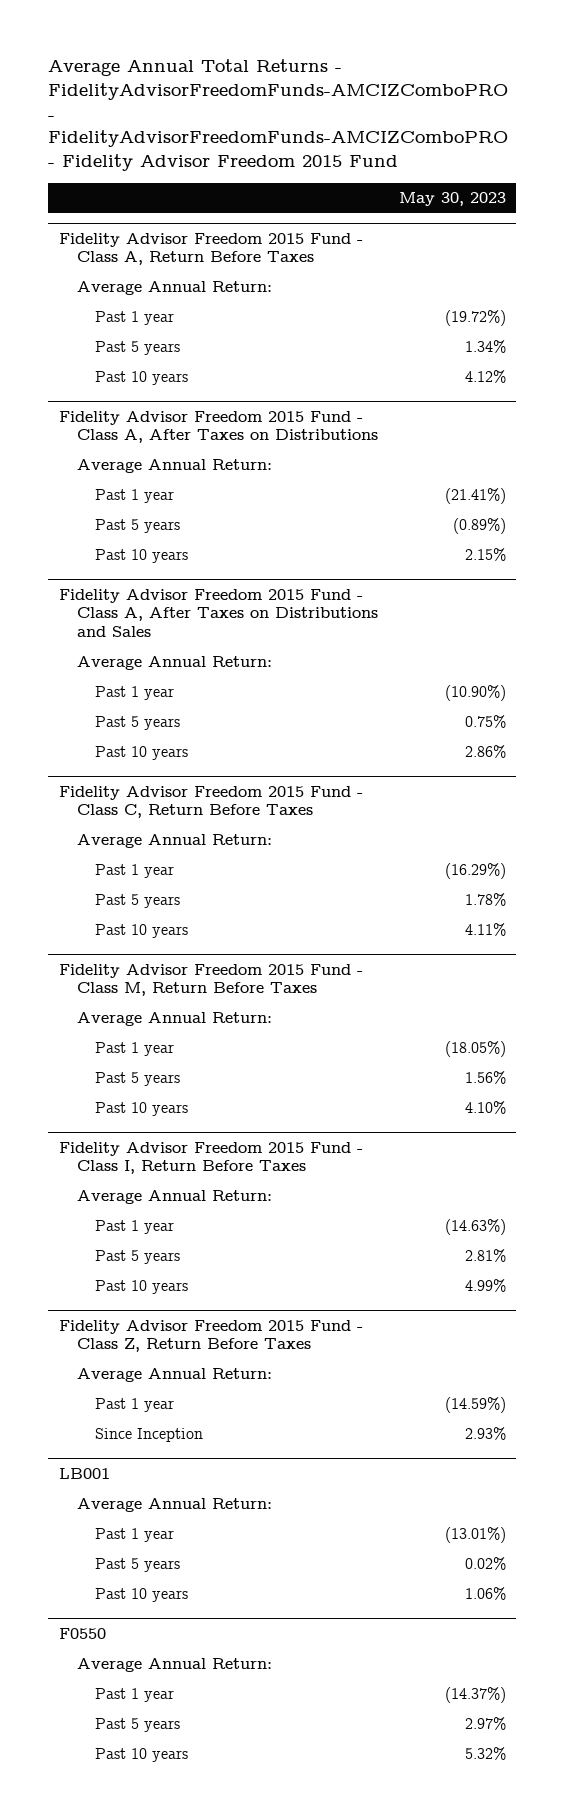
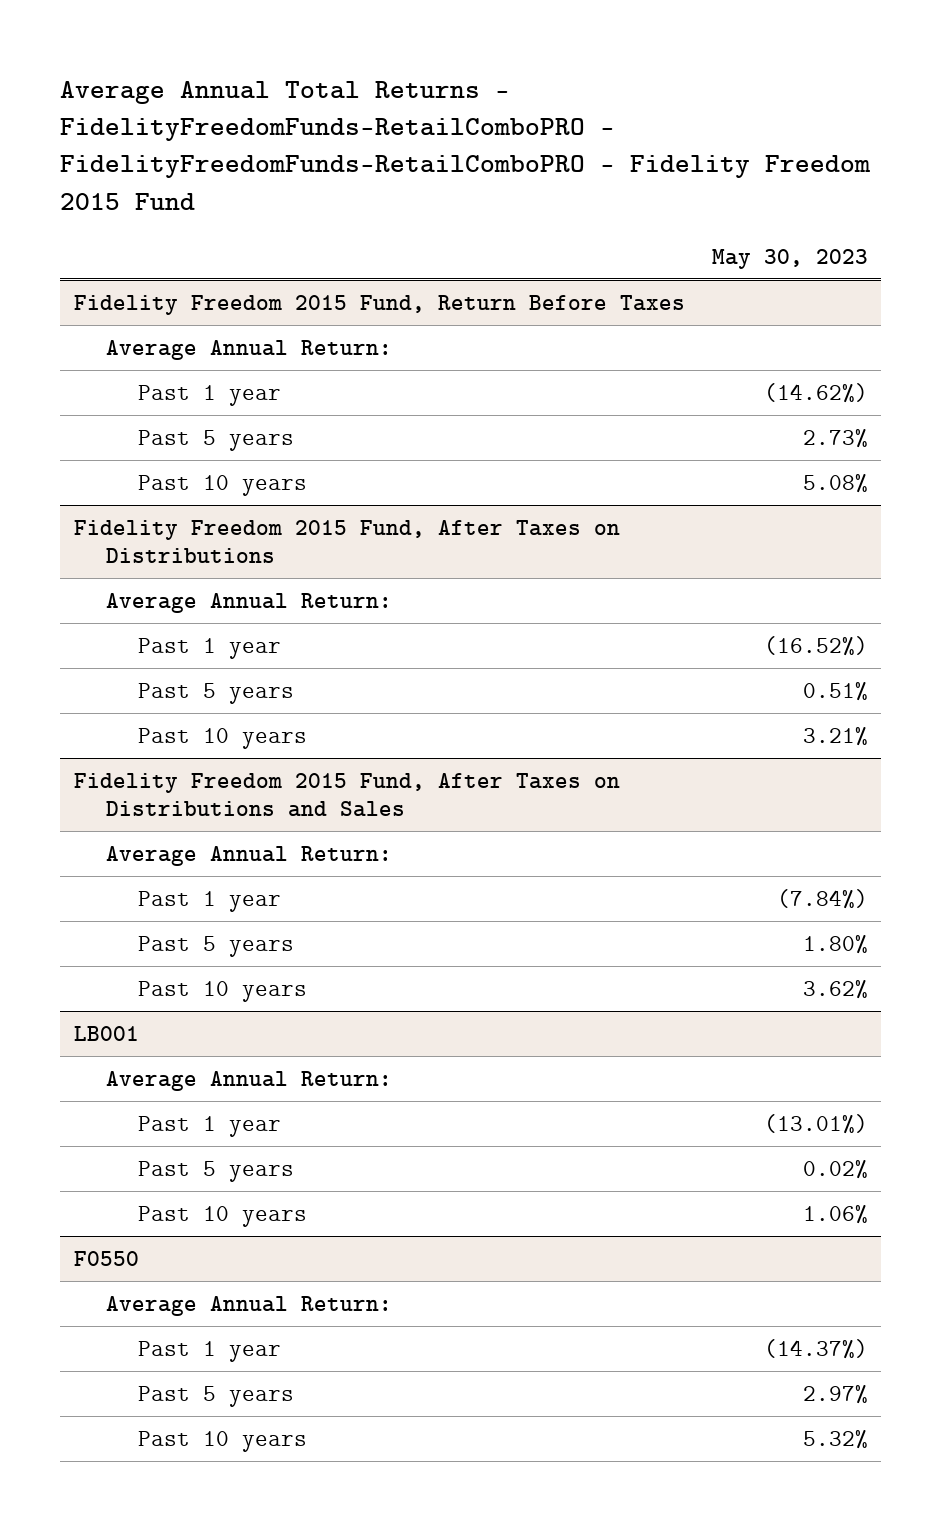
- Average Annual Total Returns - FidelityAdvisorFreedomFunds-AMCIZComboPRO - FidelityAdvisorFreedomFunds-AMCIZComboPRO - Fidelity Advisor Freedom 2015 Fund
+ Average Annual Total Returns - FidelityFreedomFunds-RetailComboPRO - FidelityFreedomFunds-RetailComboPRO - Fidelity Freedom 2015 Fund
- Fidelity Advisor Freedom 2015 Fund - Class A, Return Before Taxes
- Average Annual Return:
- Past 1 year | (19.72%)
- Past 5 years | 1.34%
- Past 10 years | 4.12%
- Fidelity Advisor Freedom 2015 Fund - Class A, After Taxes on Distributions
- Average Annual Return:
- Past 1 year | (21.41%)
- Past 5 years | (0.89%)
- Past 10 years | 2.15%
- Fidelity Advisor Freedom 2015 Fund - Class A, After Taxes on Distributions and Sales
- Average Annual Return:
- Past 1 year | (10.90%)
- Past 5 years | 0.75%
- Past 10 years | 2.86%
- Fidelity Advisor Freedom 2015 Fund - Class C, Return Before Taxes
- Average Annual Return:
- Past 1 year | (16.29%)
- Past 5 years | 1.78%
- Past 10 years | 4.11%
- Fidelity Advisor Freedom 2015 Fund - Class M, Return Before Taxes
+ Fidelity Freedom 2015 Fund, Return Before Taxes
- Past 1 year | (18.05%)
- Past 5 years | 1.56%
- Past 10 years | 4.10%
- Fidelity Advisor Freedom 2015 Fund - Class I, Return Before Taxes
+ Past 1 year | (14.62%)
+ Past 5 years | 2.73%
+ Past 10 years | 5.08%
+ Fidelity Freedom 2015 Fund, After Taxes on Distributions
- Past 1 year | (14.63%)
- Past 5 years | 2.81%
- Past 10 years | 4.99%
- Fidelity Advisor Freedom 2015 Fund - Class Z, Return Before Taxes
+ Past 1 year | (16.52%)
+ Past 5 years | 0.51%
+ Past 10 years | 3.21%
+ Fidelity Freedom 2015 Fund, After Taxes on Distributions and Sales
- Past 1 year | (14.59%)
- Since Inception | 2.93%
+ Past 1 year | (7.84%)
+ Past 5 years | 1.80%
+ Past 10 years | 3.62%

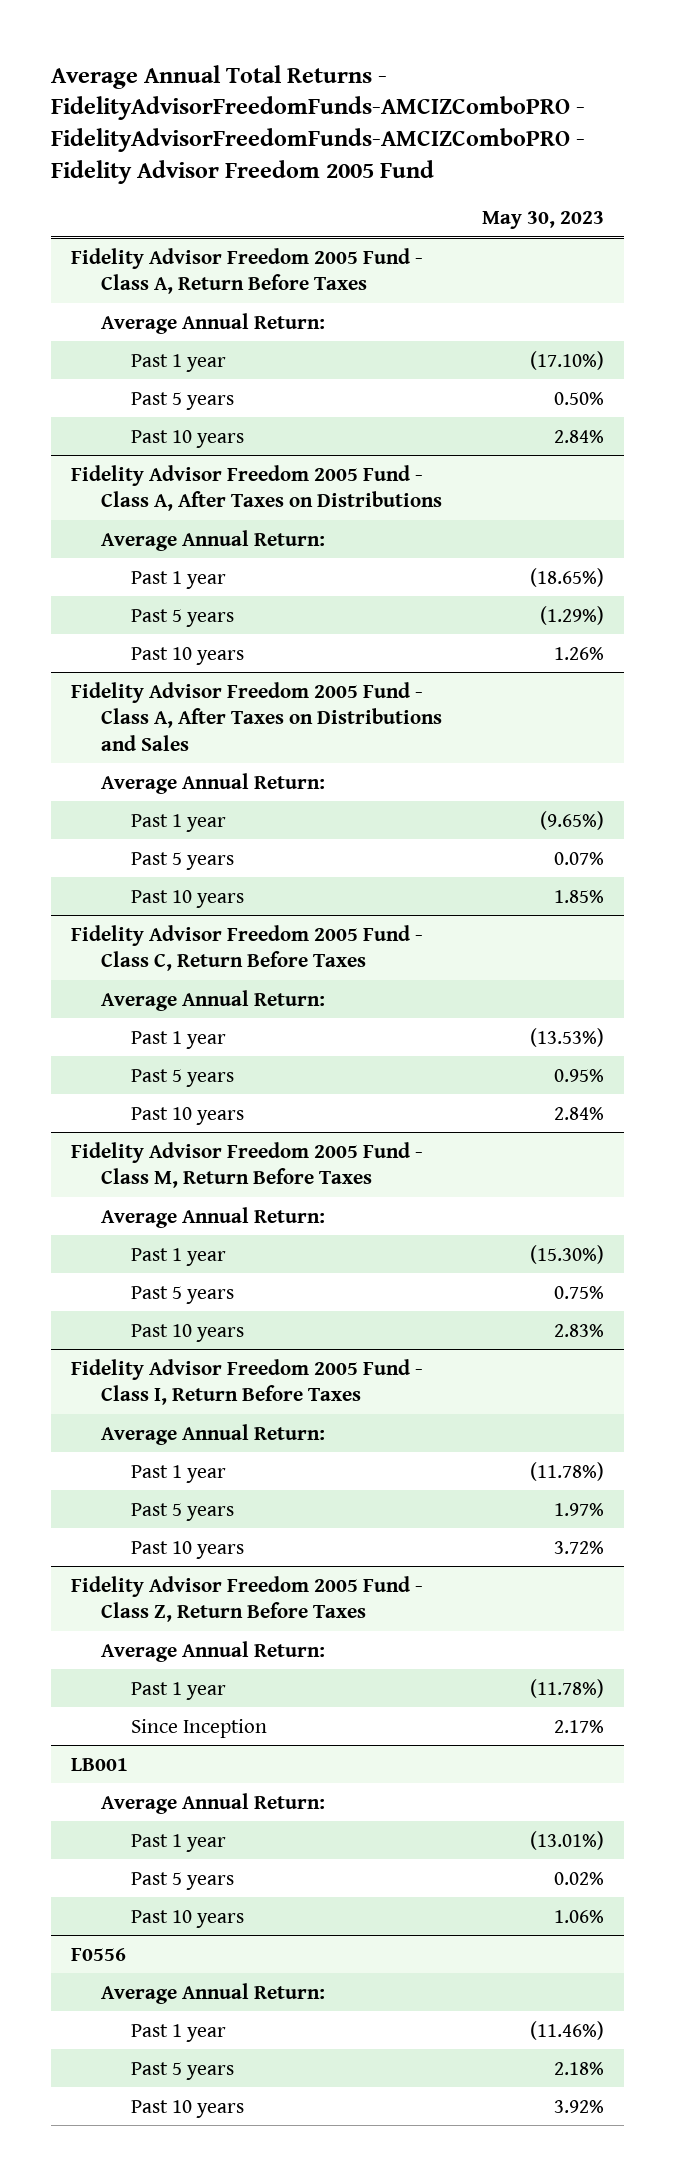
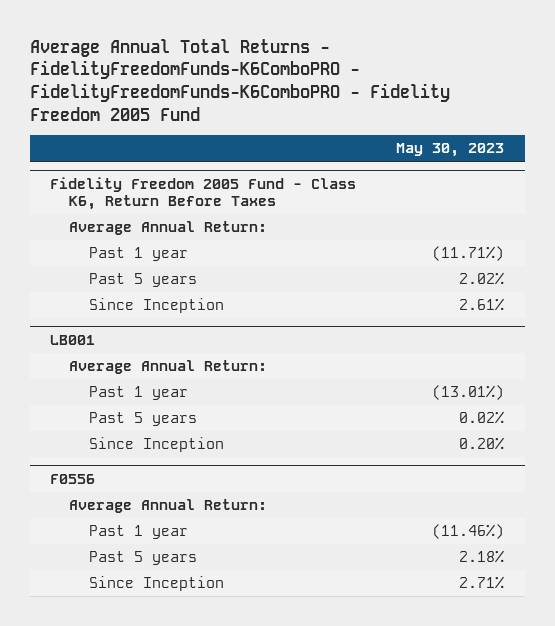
- Average Annual Total Returns - FidelityAdvisorFreedomFunds-AMCIZComboPRO - FidelityAdvisorFreedomFunds-AMCIZComboPRO - Fidelity Advisor Freedom 2005 Fund
+ Average Annual Total Returns - FidelityFreedomFunds-K6ComboPRO - FidelityFreedomFunds-K6ComboPRO - Fidelity Freedom 2005 Fund
- Fidelity Advisor Freedom 2005 Fund - Class A, Return Before Taxes
- Average Annual Return:
- Past 1 year | (17.10%)
- Past 5 years | 0.50%
- Past 10 years | 2.84%
- Fidelity Advisor Freedom 2005 Fund - Class A, After Taxes on Distributions
- Average Annual Return:
- Past 1 year | (18.65%)
- Past 5 years | (1.29%)
- Past 10 years | 1.26%
- Fidelity Advisor Freedom 2005 Fund - Class A, After Taxes on Distributions and Sales
- Average Annual Return:
- Past 1 year | (9.65%)
- Past 5 years | 0.07%
- Past 10 years | 1.85%
- Fidelity Advisor Freedom 2005 Fund - Class C, Return Before Taxes
- Average Annual Return:
- Past 1 year | (13.53%)
- Past 5 years | 0.95%
- Past 10 years | 2.84%
- Fidelity Advisor Freedom 2005 Fund - Class M, Return Before Taxes
- Average Annual Return:
- Past 1 year | (15.30%)
- Past 5 years | 0.75%
- Past 10 years | 2.83%
- Fidelity Advisor Freedom 2005 Fund - Class I, Return Before Taxes
- Average Annual Return:
- Past 1 year | (11.78%)
- Past 5 years | 1.97%
- Past 10 years | 3.72%
- Fidelity Advisor Freedom 2005 Fund - Class Z, Return Before Taxes
+ Fidelity Freedom 2005 Fund - Class K6, Return Before Taxes
- Past 1 year | (11.78%)
- Since Inception | 2.17%
+ Past 1 year | (11.71%)
+ Past 5 years | 2.02%
+ Since Inception | 2.61%
@ LB001
- Past 10 years | 1.06%
+ Since Inception | 0.20%
@ F0556
- Past 10 years | 3.92%
+ Since Inception | 2.71%

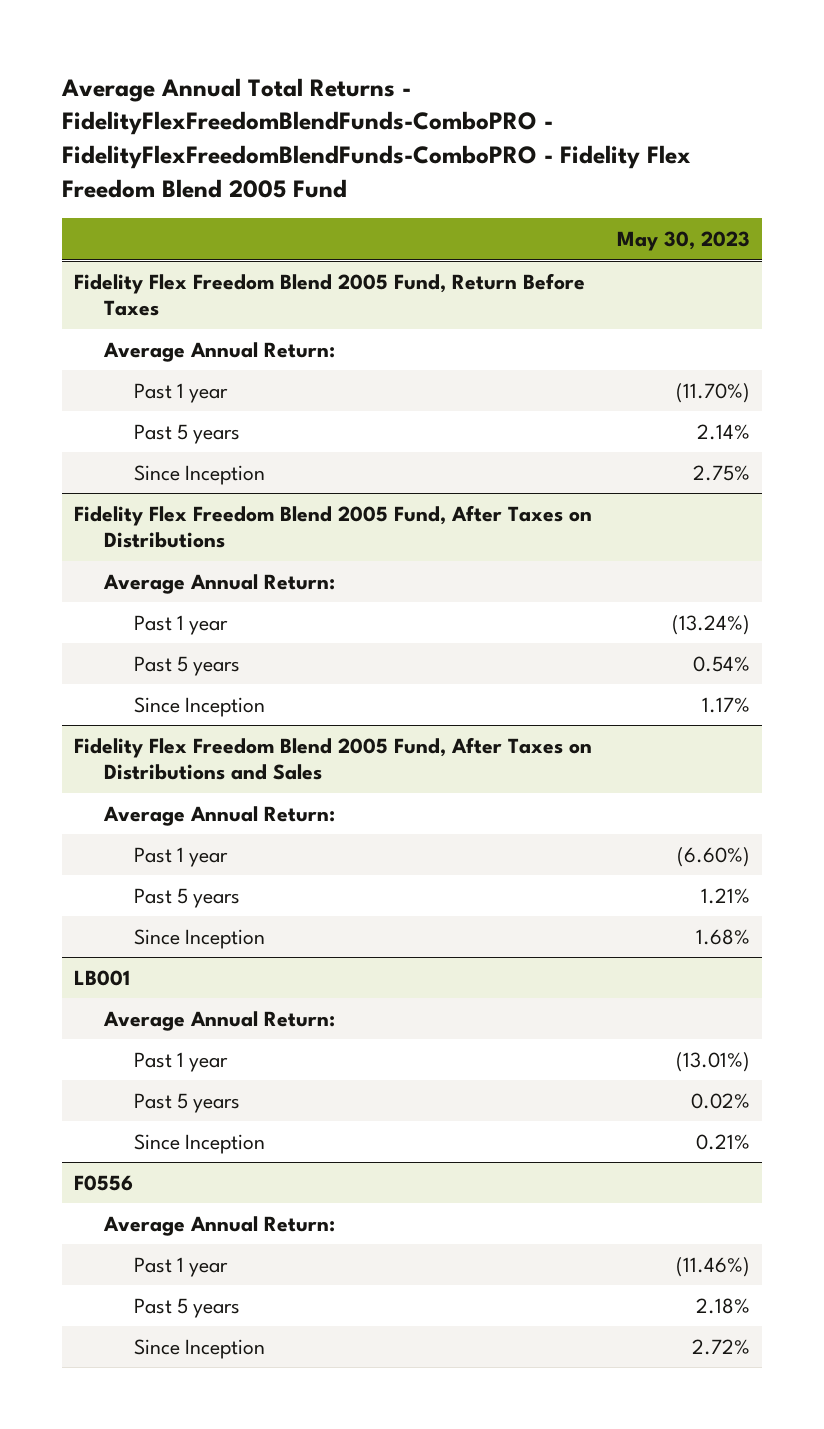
- Average Annual Total Returns - FidelityFreedomFunds-K6ComboPRO - FidelityFreedomFunds-K6ComboPRO - Fidelity Freedom 2005 Fund
+ Average Annual Total Returns - FidelityFlexFreedomBlendFunds-ComboPRO - FidelityFlexFreedomBlendFunds-ComboPRO - Fidelity Flex Freedom Blend 2005 Fund
- Fidelity Freedom 2005 Fund - Class K6, Return Before Taxes
+ Fidelity Flex Freedom Blend 2005 Fund, Return Before Taxes
- Past 1 year | (11.71%)
- Past 5 years | 2.02%
- Since Inception | 2.61%
+ Past 1 year | (11.70%)
+ Past 5 years | 2.14%
+ Since Inception | 2.75%
+ Fidelity Flex Freedom Blend 2005 Fund, After Taxes on Distributions
+ Average Annual Return:
+ Past 1 year | (13.24%)
+ Past 5 years | 0.54%
+ Since Inception | 1.17%
+ Fidelity Flex Freedom Blend 2005 Fund, After Taxes on Distributions and Sales
+ Average Annual Return:
+ Past 1 year | (6.60%)
+ Past 5 years | 1.21%
+ Since Inception | 1.68%
@ LB001
- Since Inception | 0.20%
+ Since Inception | 0.21%
@ F0556
- Since Inception | 2.71%
+ Since Inception | 2.72%

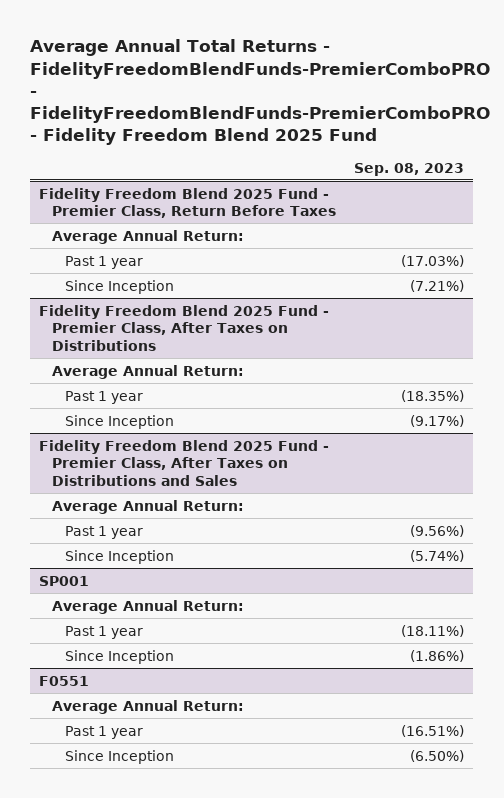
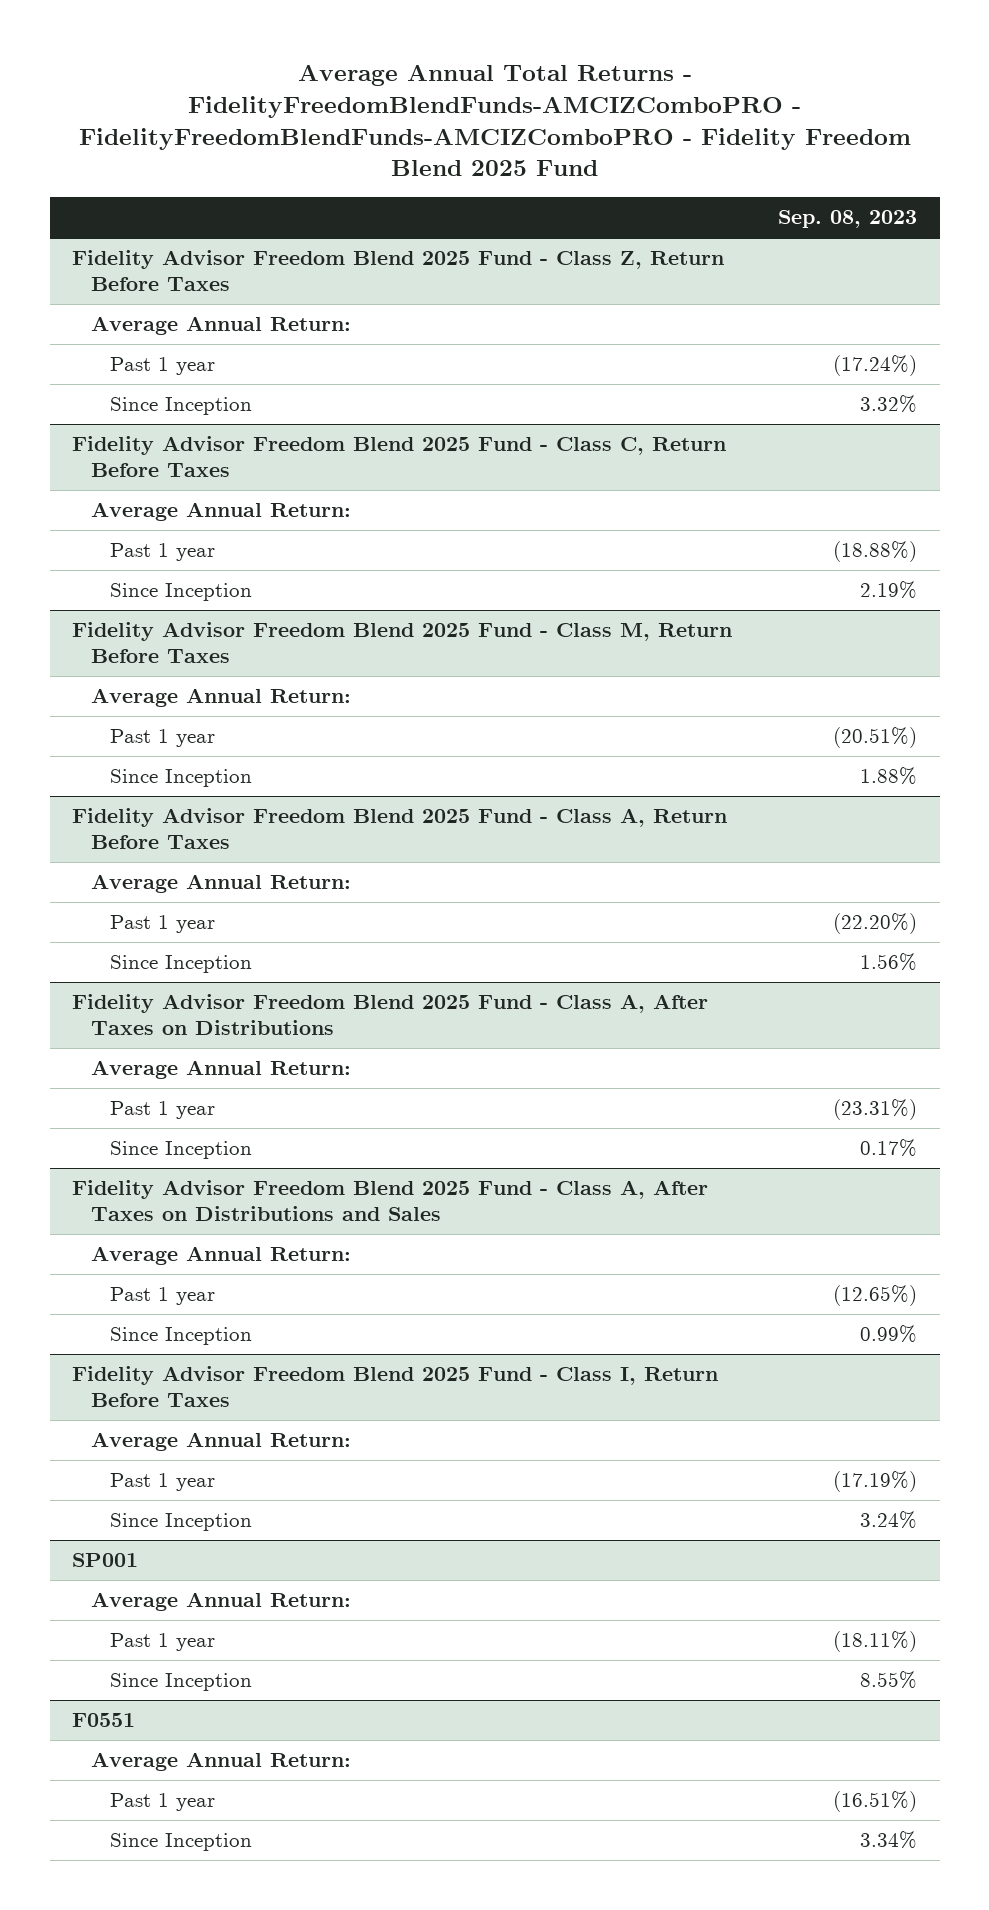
- Average Annual Total Returns - FidelityFreedomBlendFunds-PremierComboPRO - FidelityFreedomBlendFunds-PremierComboPRO - Fidelity Freedom Blend 2025 Fund
+ Average Annual Total Returns - FidelityFreedomBlendFunds-AMCIZComboPRO - FidelityFreedomBlendFunds-AMCIZComboPRO - Fidelity Freedom Blend 2025 Fund
- Fidelity Freedom Blend 2025 Fund - Premier Class, Return Before Taxes
+ Fidelity Advisor Freedom Blend 2025 Fund - Class Z, Return Before Taxes
- Past 1 year | (17.03%)
- Since Inception | (7.21%)
- Fidelity Freedom Blend 2025 Fund - Premier Class, After Taxes on Distributions
+ Past 1 year | (17.24%)
+ Since Inception | 3.32%
+ Fidelity Advisor Freedom Blend 2025 Fund - Class C, Return Before Taxes
- Past 1 year | (18.35%)
- Since Inception | (9.17%)
- Fidelity Freedom Blend 2025 Fund - Premier Class, After Taxes on Distributions and Sales
+ Past 1 year | (18.88%)
+ Since Inception | 2.19%
+ Fidelity Advisor Freedom Blend 2025 Fund - Class M, Return Before Taxes
- Past 1 year | (9.56%)
- Since Inception | (5.74%)
+ Past 1 year | (20.51%)
+ Since Inception | 1.88%
+ Fidelity Advisor Freedom Blend 2025 Fund - Class A, Return Before Taxes
+ Average Annual Return:
+ Past 1 year | (22.20%)
+ Since Inception | 1.56%
+ Fidelity Advisor Freedom Blend 2025 Fund - Class A, After Taxes on Distributions
+ Average Annual Return:
+ Past 1 year | (23.31%)
+ Since Inception | 0.17%
+ Fidelity Advisor Freedom Blend 2025 Fund - Class A, After Taxes on Distributions and Sales
+ Average Annual Return:
+ Past 1 year | (12.65%)
+ Since Inception | 0.99%
+ Fidelity Advisor Freedom Blend 2025 Fund - Class I, Return Before Taxes
+ Average Annual Return:
+ Past 1 year | (17.19%)
+ Since Inception | 3.24%
@ SP001
- Since Inception | (1.86%)
+ Since Inception | 8.55%
@ F0551
- Since Inception | (6.50%)
+ Since Inception | 3.34%

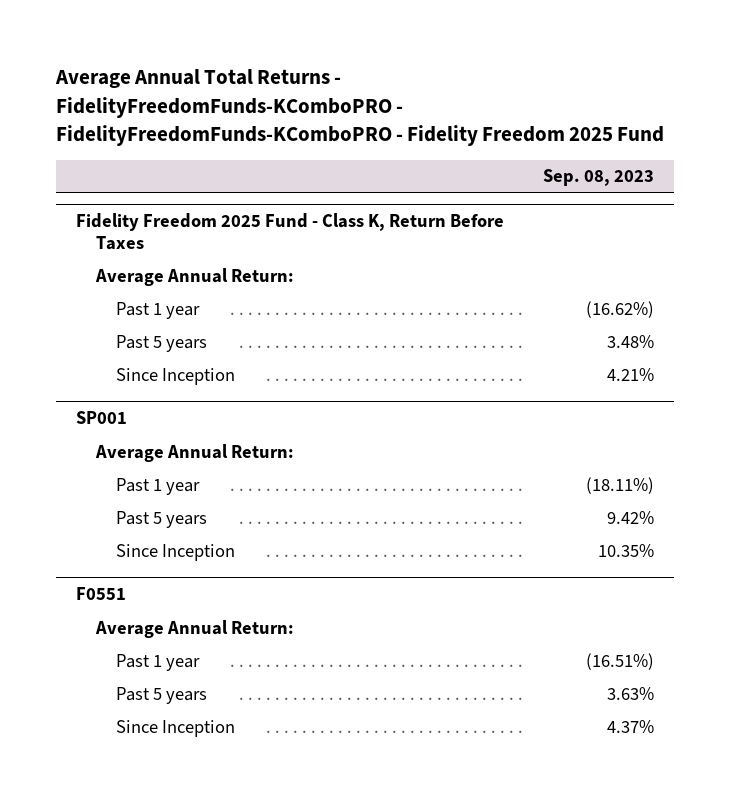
- Average Annual Total Returns - FidelityFreedomBlendFunds-AMCIZComboPRO - FidelityFreedomBlendFunds-AMCIZComboPRO - Fidelity Freedom Blend 2025 Fund
+ Average Annual Total Returns - FidelityFreedomFunds-KComboPRO - FidelityFreedomFunds-KComboPRO - Fidelity Freedom 2025 Fund
- Fidelity Advisor Freedom Blend 2025 Fund - Class Z, Return Before Taxes
- Average Annual Return:
- Past 1 year | (17.24%)
- Since Inception | 3.32%
- Fidelity Advisor Freedom Blend 2025 Fund - Class C, Return Before Taxes
- Average Annual Return:
- Past 1 year | (18.88%)
- Since Inception | 2.19%
- Fidelity Advisor Freedom Blend 2025 Fund - Class M, Return Before Taxes
- Average Annual Return:
- Past 1 year | (20.51%)
- Since Inception | 1.88%
- Fidelity Advisor Freedom Blend 2025 Fund - Class A, Return Before Taxes
- Average Annual Return:
- Past 1 year | (22.20%)
- Since Inception | 1.56%
- Fidelity Advisor Freedom Blend 2025 Fund - Class A, After Taxes on Distributions
- Average Annual Return:
- Past 1 year | (23.31%)
- Since Inception | 0.17%
- Fidelity Advisor Freedom Blend 2025 Fund - Class A, After Taxes on Distributions and Sales
- Average Annual Return:
- Past 1 year | (12.65%)
- Since Inception | 0.99%
- Fidelity Advisor Freedom Blend 2025 Fund - Class I, Return Before Taxes
+ Fidelity Freedom 2025 Fund - Class K, Return Before Taxes
- Past 1 year | (17.19%)
- Since Inception | 3.24%
+ Past 1 year | (16.62%)
+ Past 5 years | 3.48%
+ Since Inception | 4.21%
@ SP001
- Since Inception | 8.55%
+ Past 5 years | 9.42%
+ Since Inception | 10.35%
@ F0551
- Since Inception | 3.34%
+ Past 5 years | 3.63%
+ Since Inception | 4.37%

